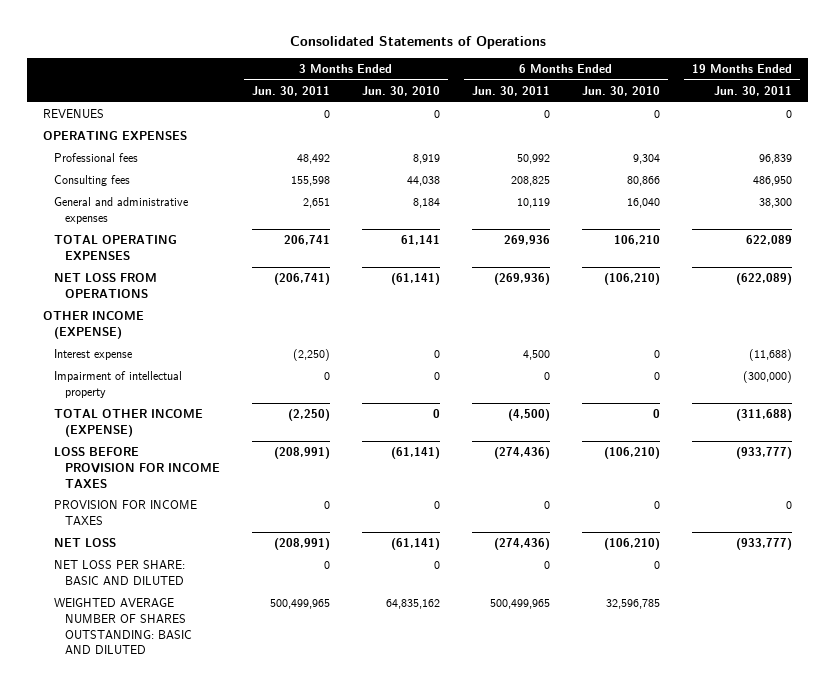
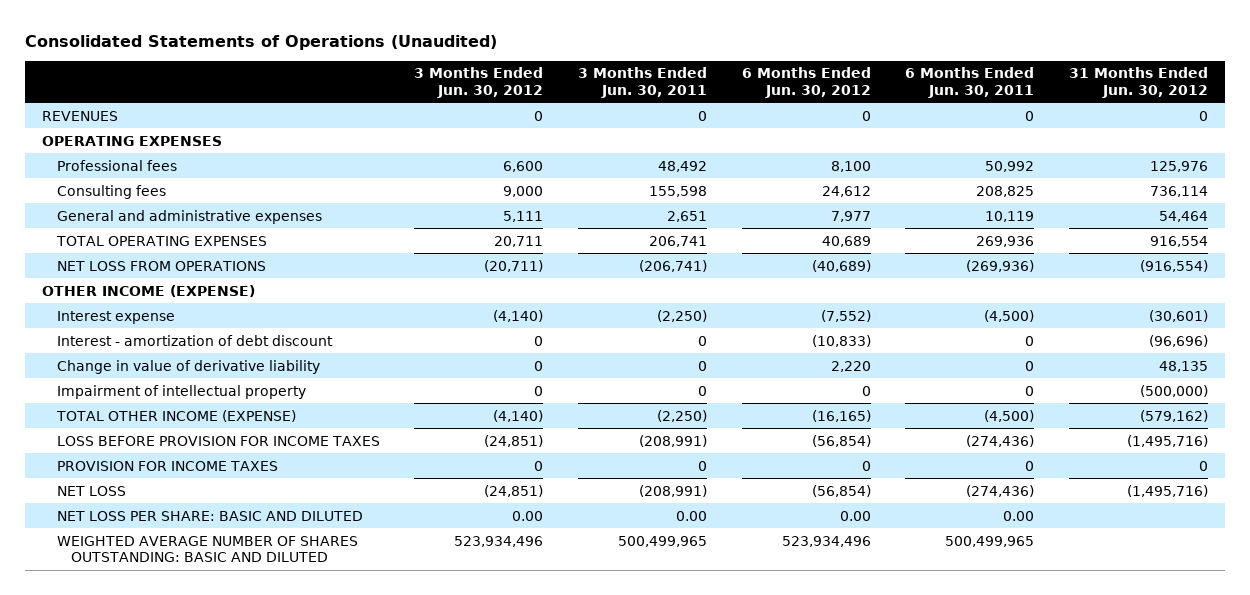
- Consolidated Statements of Operations
+ Consolidated Statements of Operations (Unaudited)
- | 3 Months Ended Jun. 30, 2011 | 3 Months Ended Jun. 30, 2010 | 6 Months Ended Jun. 30, 2011 | 6 Months Ended Jun. 30, 2010 | 19 Months Ended Jun. 30, 2011
+ | 3 Months Ended Jun. 30, 2012 | 3 Months Ended Jun. 30, 2011 | 6 Months Ended Jun. 30, 2012 | 6 Months Ended Jun. 30, 2011 | 31 Months Ended Jun. 30, 2012
- Interest expense | (2,250) | 0 | 4,500 | 0 | (11,688)
+ Interest expense | (4,140) | (2,250) | (7,552) | (4,500) | (30,601)
+ Interest - amortization of debt discount | 0 | 0 | (10,833) | 0 | (96,696)
+ Change in value of derivative liability | 0 | 0 | 2,220 | 0 | 48,135
- NET LOSS PER SHARE: BASIC AND DILUTED | 0 | 0 | 0 | 0 |
+ NET LOSS PER SHARE: BASIC AND DILUTED | 0.00 | 0.00 | 0.00 | 0.00 |

